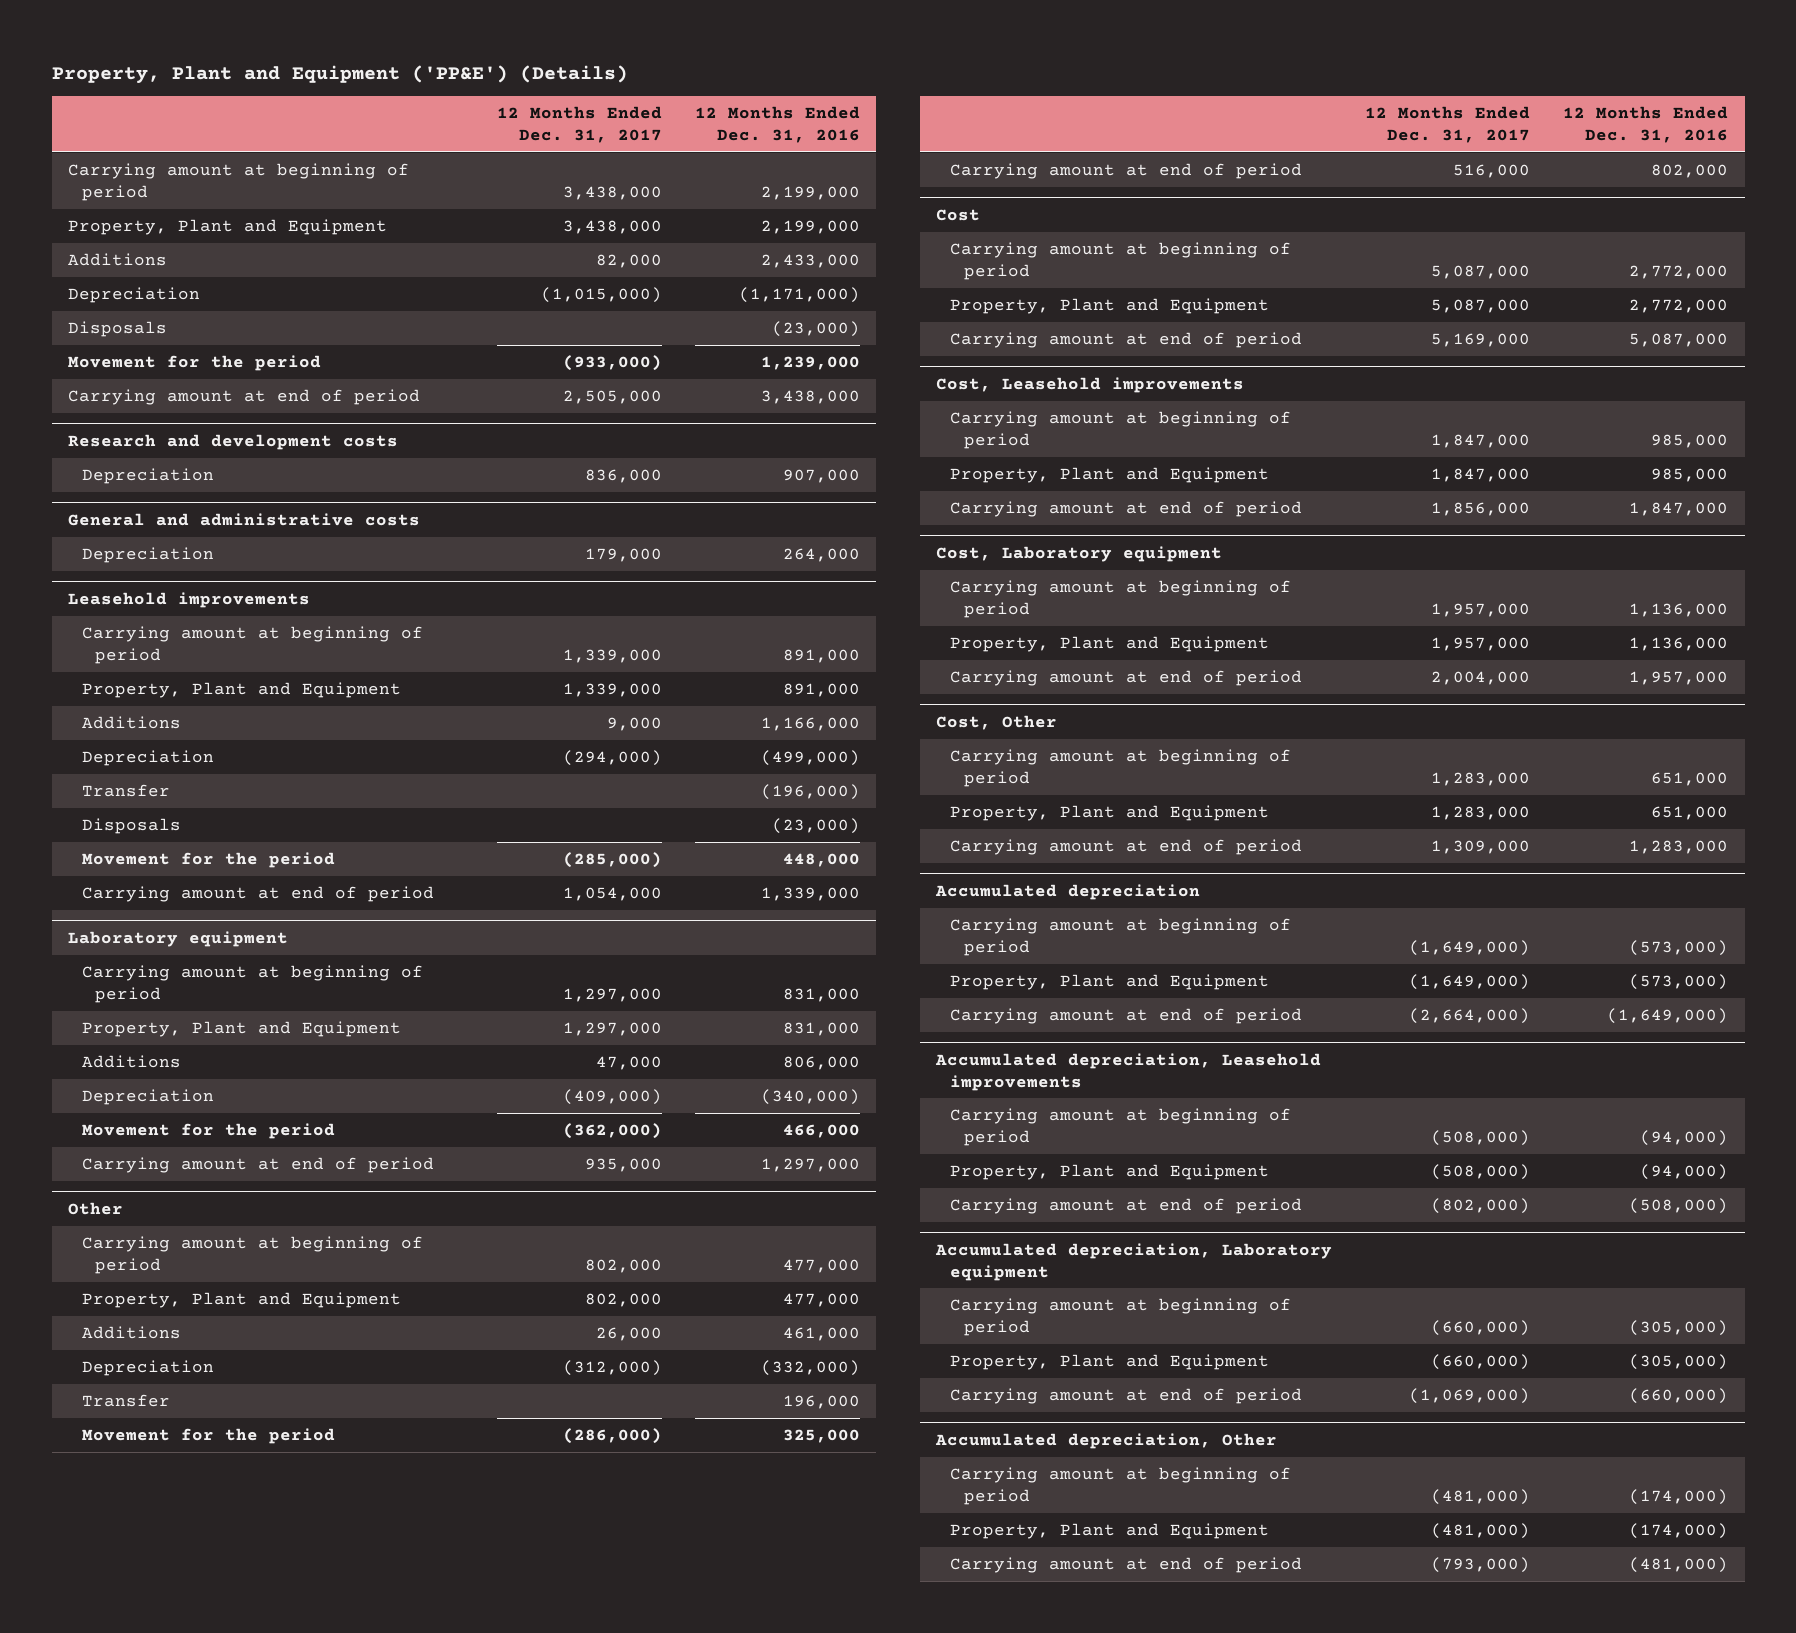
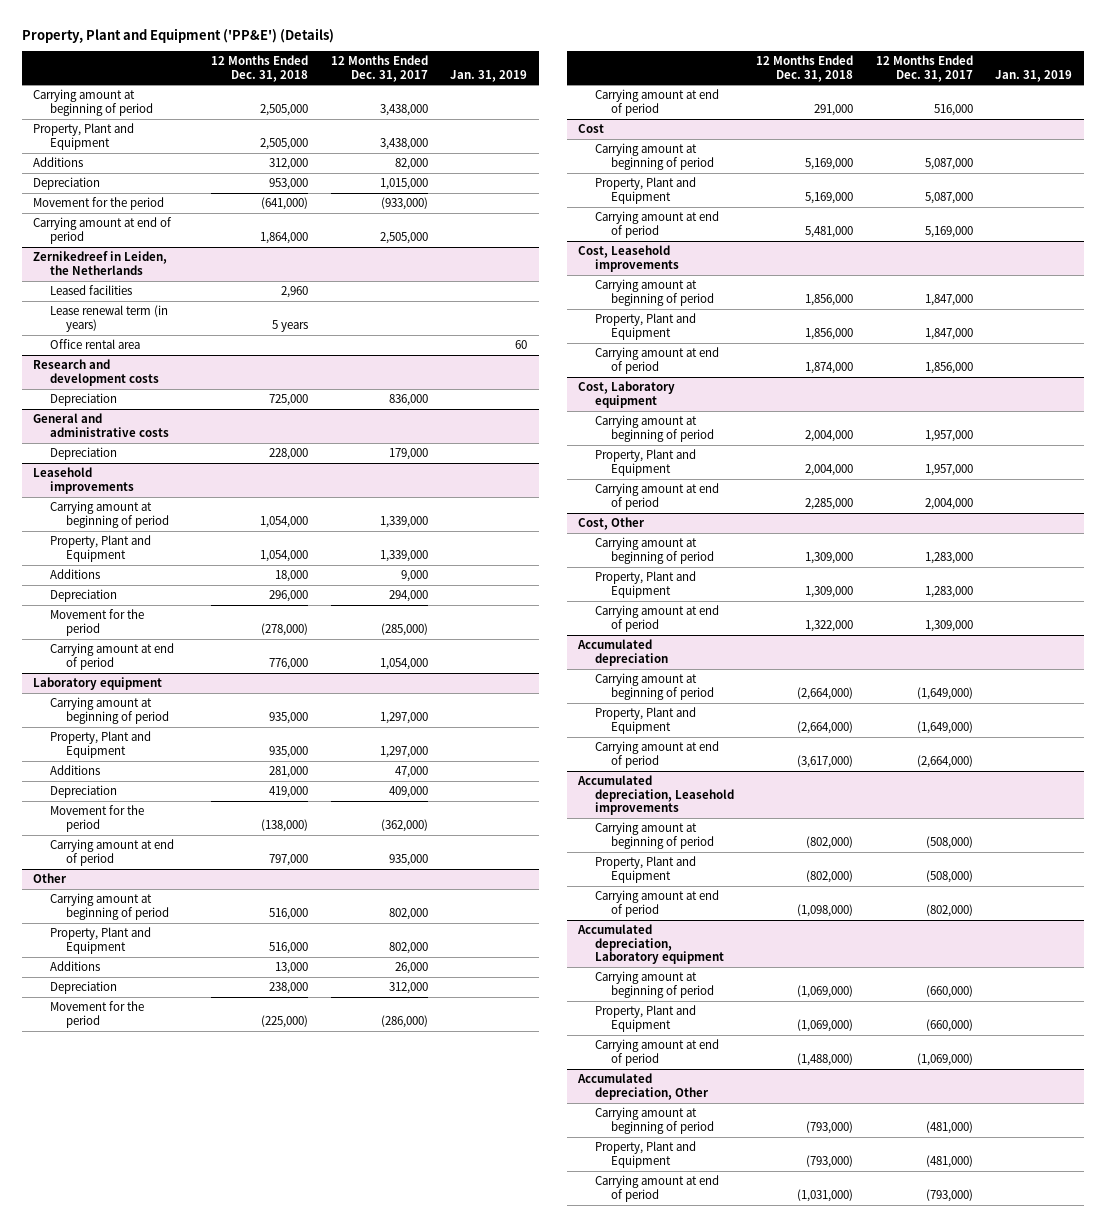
- | 12 Months Ended Dec. 31, 2017 | 12 Months Ended Dec. 31, 2016
+ | 12 Months Ended Dec. 31, 2018 | 12 Months Ended Dec. 31, 2017 | Jan. 31, 2019
- Depreciation | (1,015,000) | (1,171,000)
- Disposals | | (23,000)
+ Depreciation | 953,000 | 1,015,000 |
+ Zernikedreef in Leiden, the Netherlands
+ Leased facilities | 2,960 | |
+ Lease renewal term (in years) | 5 years | |
+ Office rental area | | | 60
@ Leasehold improvements
- Depreciation | (294,000) | (499,000)
- Transfer | | (196,000)
- Disposals | | (23,000)
+ Depreciation | 296,000 | 294,000 |
@ Laboratory equipment
- Depreciation | (409,000) | (340,000)
+ Depreciation | 419,000 | 409,000 |
@ Other
- Depreciation | (312,000) | (332,000)
- Transfer | | 196,000
+ Depreciation | 238,000 | 312,000 |

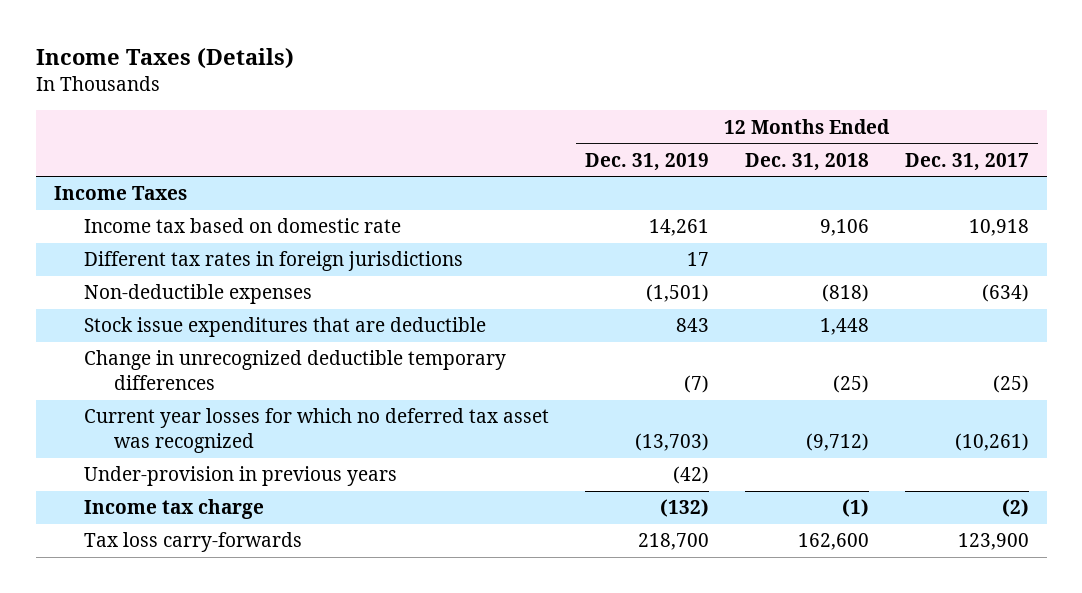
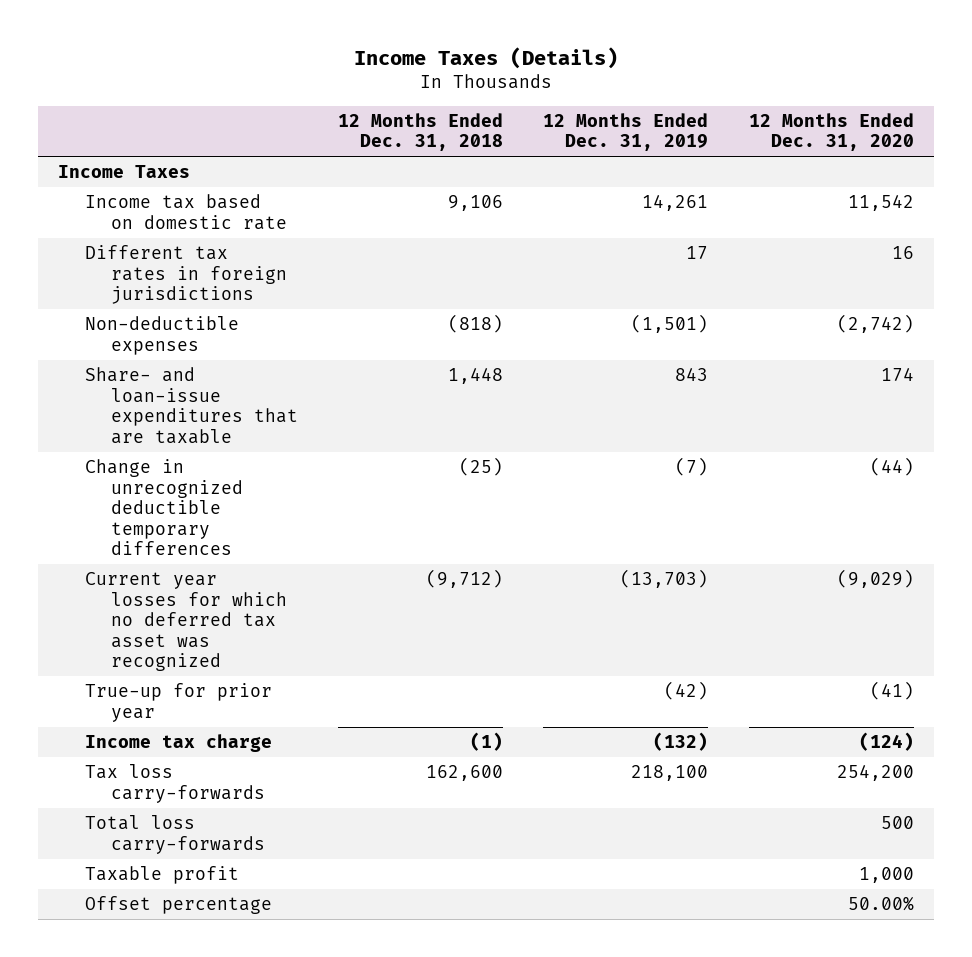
- | 12 Months Ended Dec. 31, 2019 | 12 Months Ended Dec. 31, 2018 | 12 Months Ended Dec. 31, 2017
+ | 12 Months Ended Dec. 31, 2018 | 12 Months Ended Dec. 31, 2019 | 12 Months Ended Dec. 31, 2020
- Stock issue expenditures that are deductible | 843 | 1,448 |
+ Share- and loan-issue expenditures that are taxable | 1,448 | 843 | 174
- Under-provision in previous years | (42) | |
+ True-up for prior year | | (42) | (41)
- Tax loss carry-forwards | 218,700 | 162,600 | 123,900
+ Tax loss carry-forwards | 162,600 | 218,100 | 254,200
+ Total loss carry-forwards | | | 500
+ Taxable profit | | | 1,000
+ Offset percentage | | | 50.00%

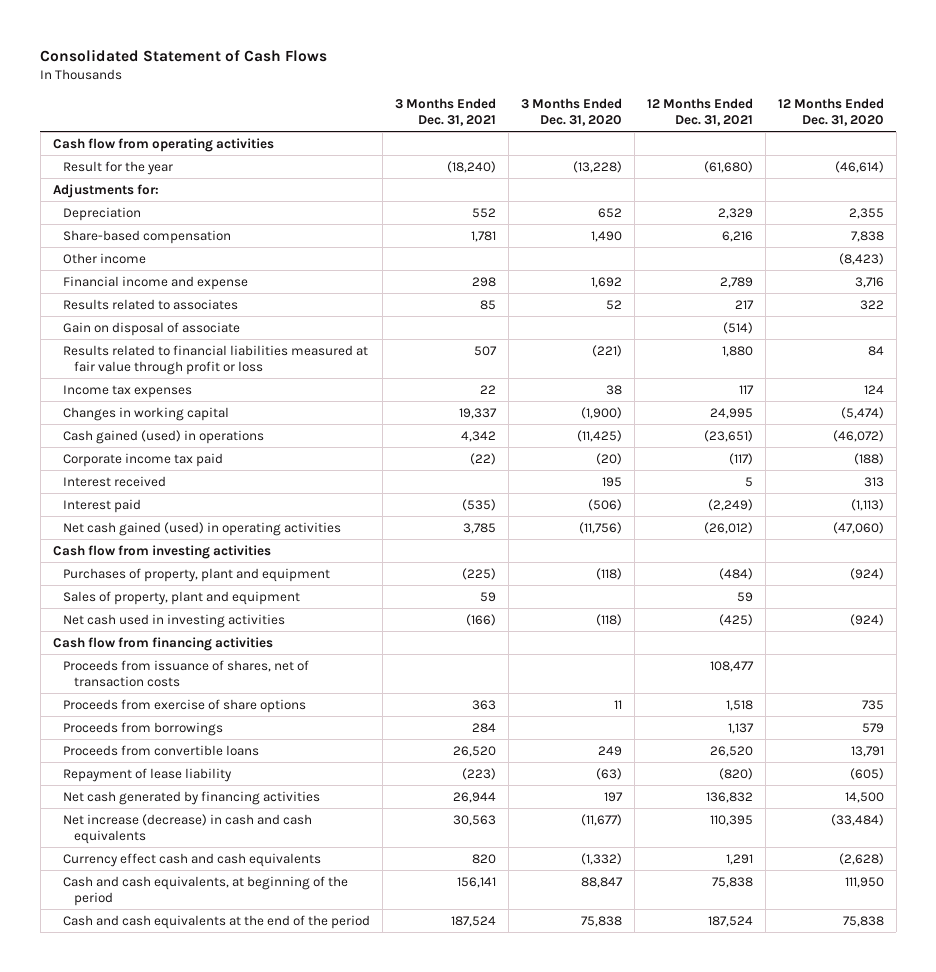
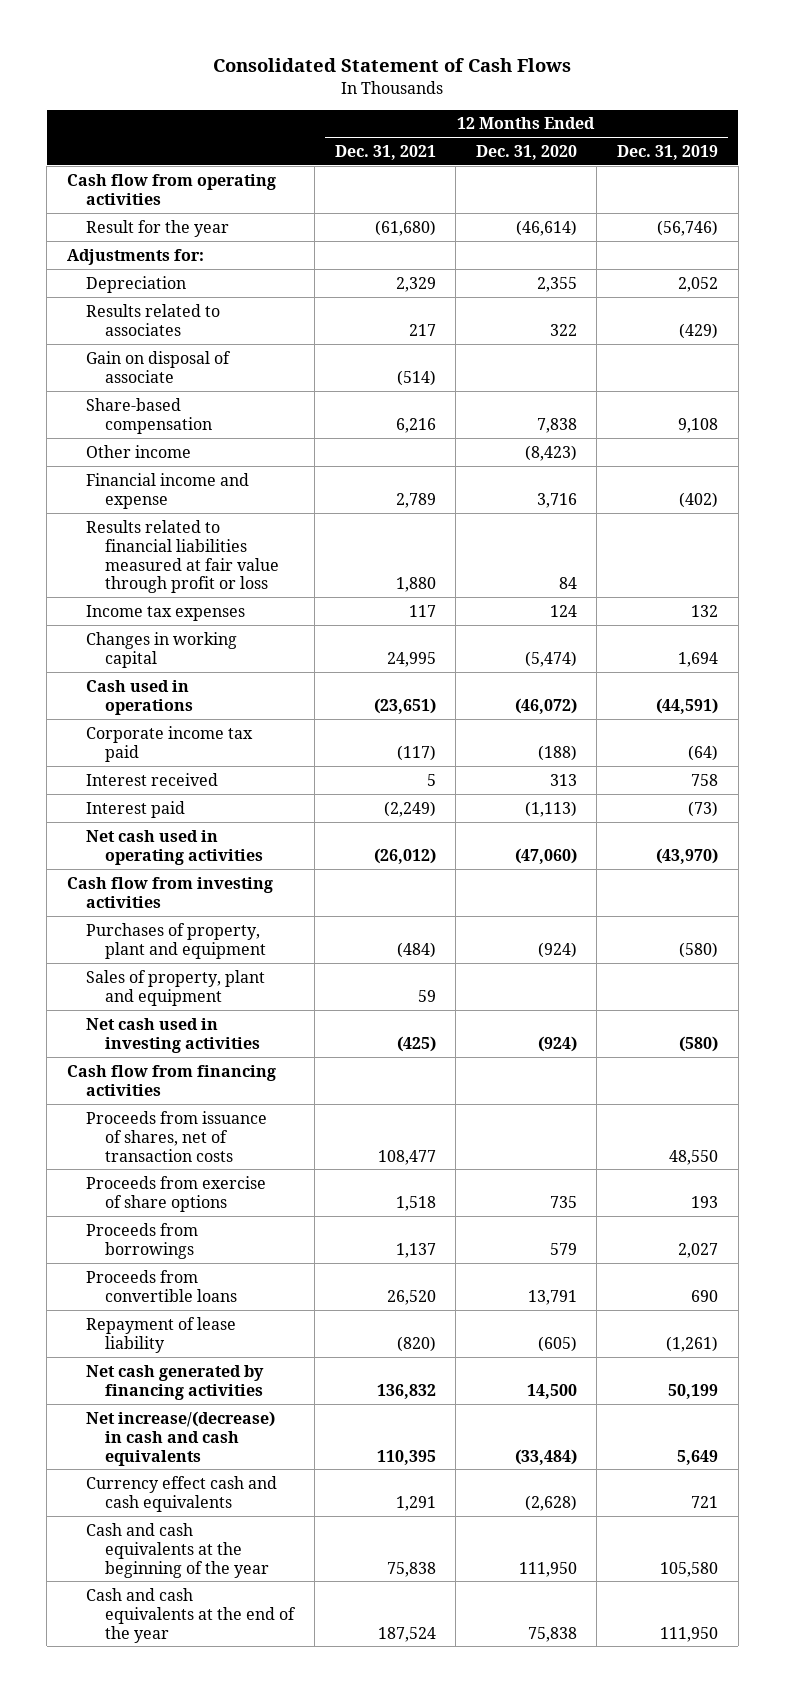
- | 3 Months Ended Dec. 31, 2021 | 3 Months Ended Dec. 31, 2020 | 12 Months Ended Dec. 31, 2021 | 12 Months Ended Dec. 31, 2020
+ | 12 Months Ended Dec. 31, 2021 | 12 Months Ended Dec. 31, 2020 | 12 Months Ended Dec. 31, 2019
moved up: Results related to associates | 217 | 322 | (429)
moved up: Gain on disposal of associate | (514) | |
- Cash gained (used) in operations | 4,342 | (11,425) | (23,651) | (46,072)
+ Cash used in operations | (23,651) | (46,072) | (44,591)
- Net cash gained (used) in operating activities | 3,785 | (11,756) | (26,012) | (47,060)
+ Net cash used in operating activities | (26,012) | (47,060) | (43,970)
- Net increase (decrease) in cash and cash equivalents | 30,563 | (11,677) | 110,395 | (33,484)
+ Net increase/(decrease) in cash and cash equivalents | 110,395 | (33,484) | 5,649
- Cash and cash equivalents, at beginning of the period | 156,141 | 88,847 | 75,838 | 111,950
- Cash and cash equivalents at the end of the period | 187,524 | 75,838 | 187,524 | 75,838
+ Cash and cash equivalents at the beginning of the year | 75,838 | 111,950 | 105,580
+ Cash and cash equivalents at the end of the year | 187,524 | 75,838 | 111,950

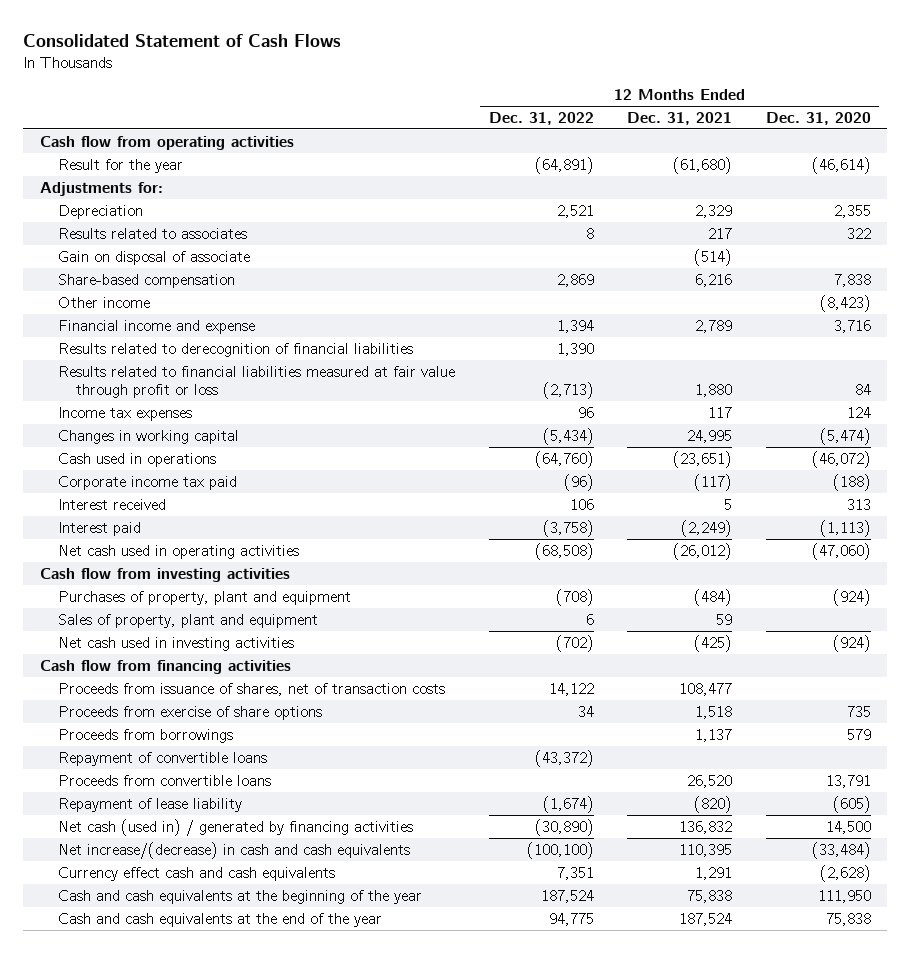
- | 12 Months Ended Dec. 31, 2021 | 12 Months Ended Dec. 31, 2020 | 12 Months Ended Dec. 31, 2019
+ | 12 Months Ended Dec. 31, 2022 | 12 Months Ended Dec. 31, 2021 | 12 Months Ended Dec. 31, 2020
+ Results related to derecognition of financial liabilities | 1,390 | |
+ Repayment of convertible loans | (43,372) | |
- Net cash generated by financing activities | 136,832 | 14,500 | 50,199
+ Net cash (used in) / generated by financing activities | (30,890) | 136,832 | 14,500

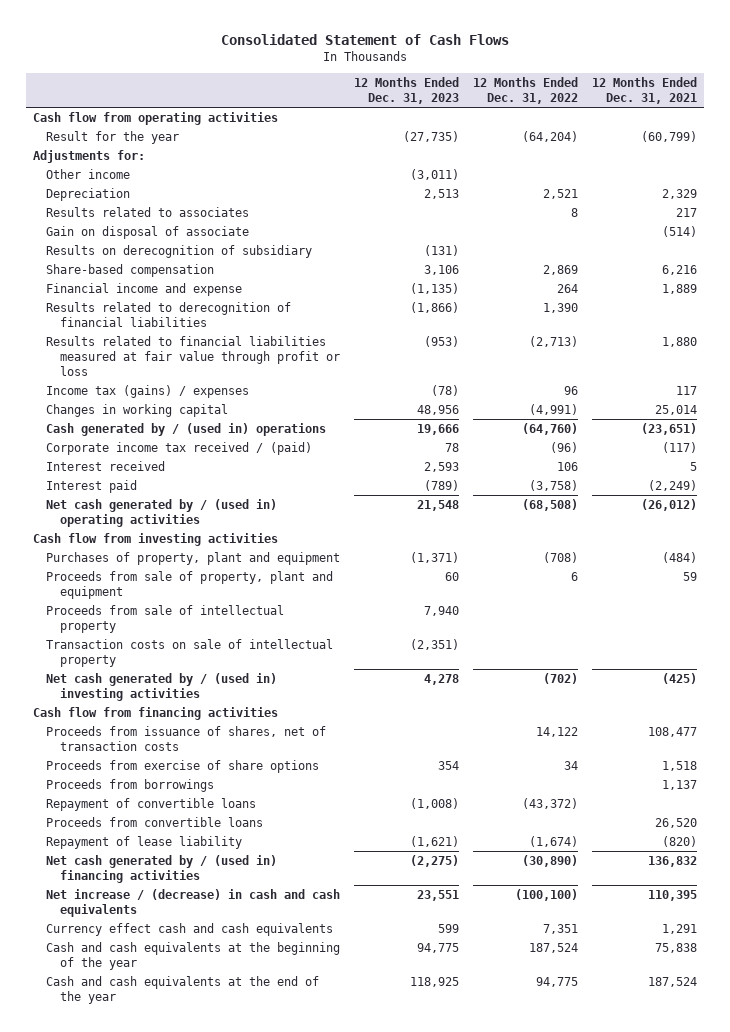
- | 12 Months Ended Dec. 31, 2022 | 12 Months Ended Dec. 31, 2021 | 12 Months Ended Dec. 31, 2020
+ | 12 Months Ended Dec. 31, 2023 | 12 Months Ended Dec. 31, 2022 | 12 Months Ended Dec. 31, 2021
- Result for the year | (64,891) | (61,680) | (46,614)
+ Result for the year | (27,735) | (64,204) | (60,799)
moved up: Other income | (3,011) | |
+ Results on derecognition of subsidiary | (131) | |
- Financial income and expense | 1,394 | 2,789 | 3,716
+ Financial income and expense | (1,135) | 264 | 1,889
- Income tax expenses | 96 | 117 | 124
- Changes in working capital | (5,434) | 24,995 | (5,474)
- Cash used in operations | (64,760) | (23,651) | (46,072)
- Corporate income tax paid | (96) | (117) | (188)
+ Income tax (gains) / expenses | (78) | 96 | 117
+ Changes in working capital | 48,956 | (4,991) | 25,014
+ Cash generated by / (used in) operations | 19,666 | (64,760) | (23,651)
+ Corporate income tax received / (paid) | 78 | (96) | (117)
- Net cash used in operating activities | (68,508) | (26,012) | (47,060)
+ Net cash generated by / (used in) operating activities | 21,548 | (68,508) | (26,012)
- Sales of property, plant and equipment | 6 | 59 |
- Net cash used in investing activities | (702) | (425) | (924)
+ Proceeds from sale of property, plant and equipment | 60 | 6 | 59
+ Proceeds from sale of intellectual property | 7,940 | |
+ Transaction costs on sale of intellectual property | (2,351) | |
+ Net cash generated by / (used in) investing activities | 4,278 | (702) | (425)
- Net cash (used in) / generated by financing activities | (30,890) | 136,832 | 14,500
- Net increase/(decrease) in cash and cash equivalents | (100,100) | 110,395 | (33,484)
+ Net cash generated by / (used in) financing activities | (2,275) | (30,890) | 136,832
+ Net increase / (decrease) in cash and cash equivalents | 23,551 | (100,100) | 110,395

